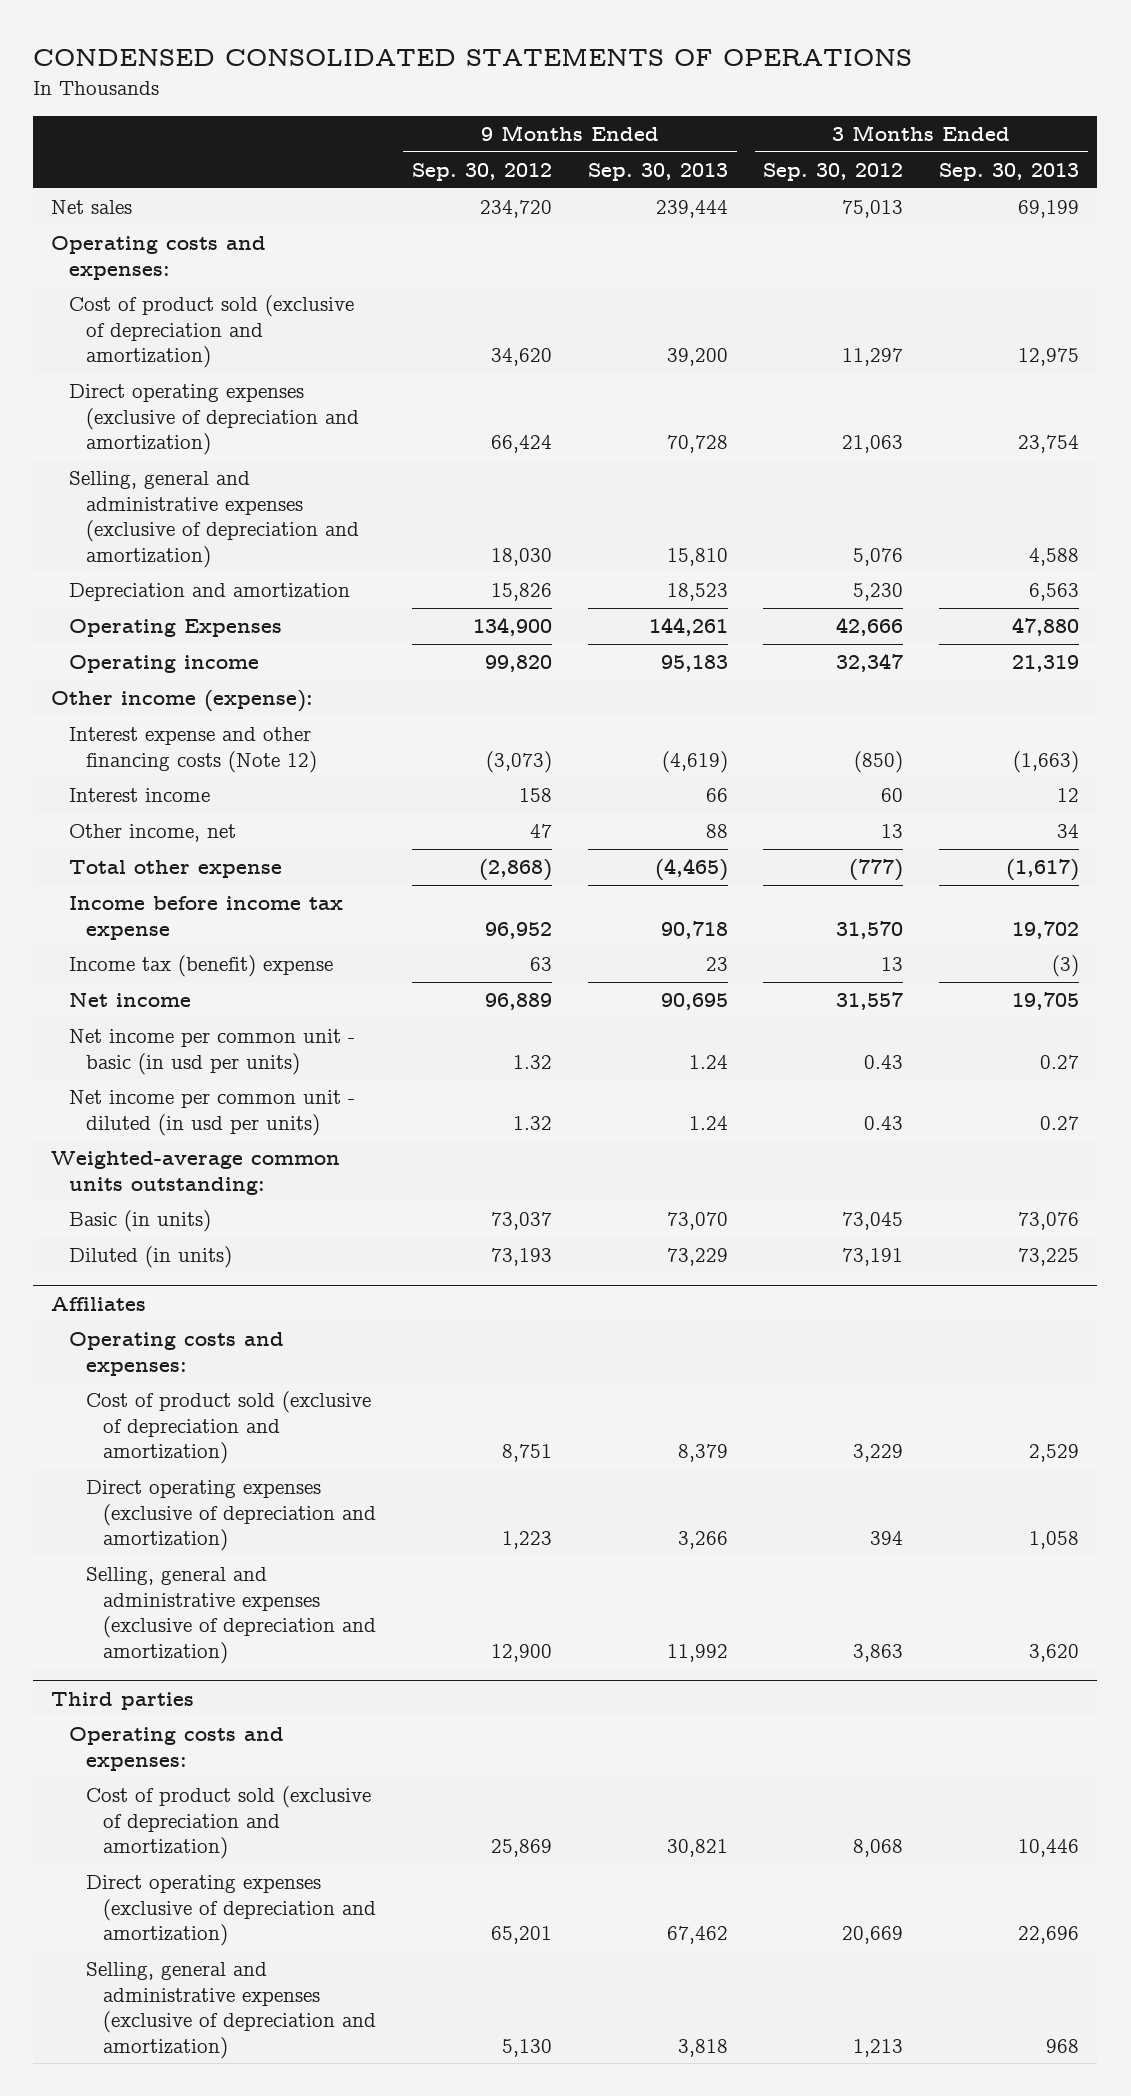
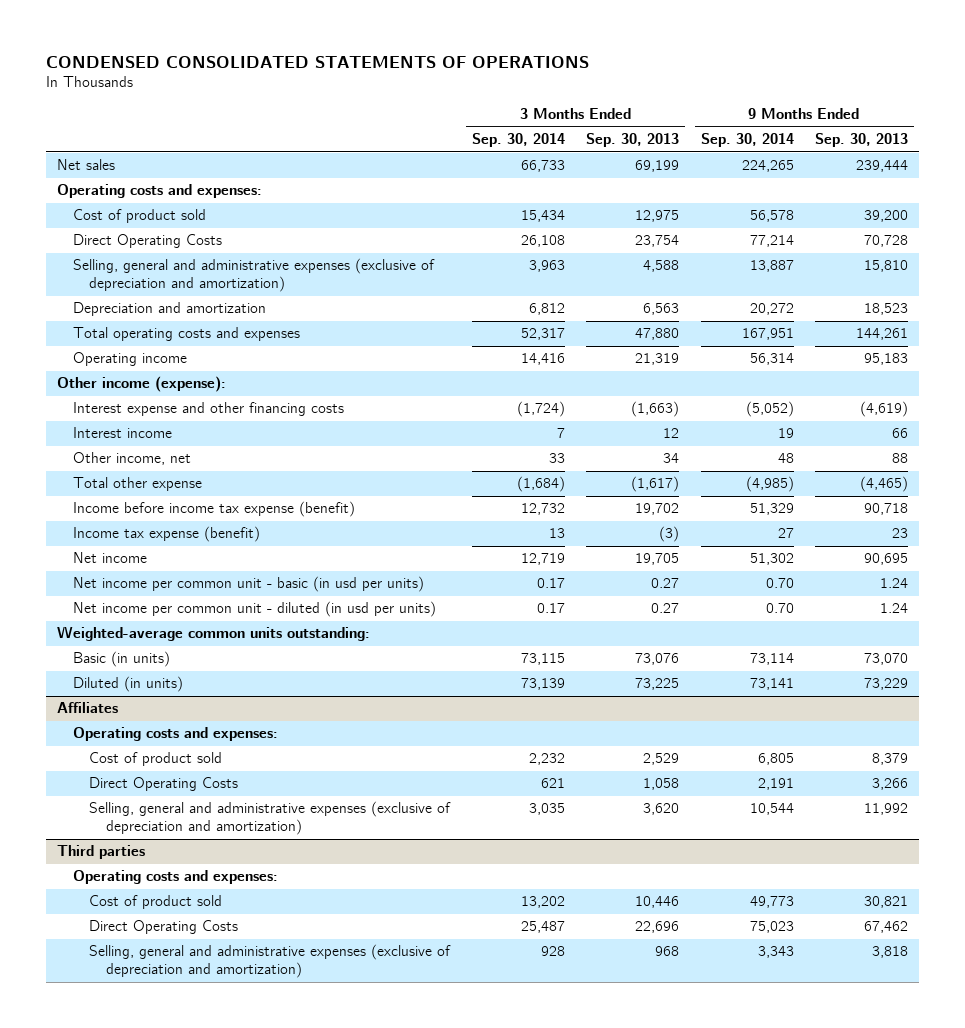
- | 9 Months Ended Sep. 30, 2012 | 9 Months Ended Sep. 30, 2013 | 3 Months Ended Sep. 30, 2012 | 3 Months Ended Sep. 30, 2013
+ | 3 Months Ended Sep. 30, 2014 | 3 Months Ended Sep. 30, 2013 | 9 Months Ended Sep. 30, 2014 | 9 Months Ended Sep. 30, 2013
- Cost of product sold (exclusive of depreciation and amortization) | 34,620 | 39,200 | 11,297 | 12,975
- Direct operating expenses (exclusive of depreciation and amortization) | 66,424 | 70,728 | 21,063 | 23,754
+ Cost of product sold | 15,434 | 12,975 | 56,578 | 39,200
+ Direct Operating Costs | 26,108 | 23,754 | 77,214 | 70,728
- Operating Expenses | 134,900 | 144,261 | 42,666 | 47,880
+ Total operating costs and expenses | 52,317 | 47,880 | 167,951 | 144,261
- Interest expense and other financing costs (Note 12) | (3,073) | (4,619) | (850) | (1,663)
+ Interest expense and other financing costs | (1,724) | (1,663) | (5,052) | (4,619)
- Income before income tax expense | 96,952 | 90,718 | 31,570 | 19,702
- Income tax (benefit) expense | 63 | 23 | 13 | (3)
+ Income before income tax expense (benefit) | 12,732 | 19,702 | 51,329 | 90,718
+ Income tax expense (benefit) | 13 | (3) | 27 | 23
@ Affiliates
- Cost of product sold (exclusive of depreciation and amortization) | 8,751 | 8,379 | 3,229 | 2,529
- Direct operating expenses (exclusive of depreciation and amortization) | 1,223 | 3,266 | 394 | 1,058
+ Cost of product sold | 2,232 | 2,529 | 6,805 | 8,379
+ Direct Operating Costs | 621 | 1,058 | 2,191 | 3,266
@ Third parties
- Cost of product sold (exclusive of depreciation and amortization) | 25,869 | 30,821 | 8,068 | 10,446
- Direct operating expenses (exclusive of depreciation and amortization) | 65,201 | 67,462 | 20,669 | 22,696
+ Cost of product sold | 13,202 | 10,446 | 49,773 | 30,821
+ Direct Operating Costs | 25,487 | 22,696 | 75,023 | 67,462

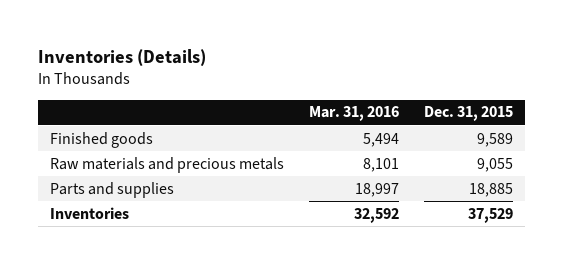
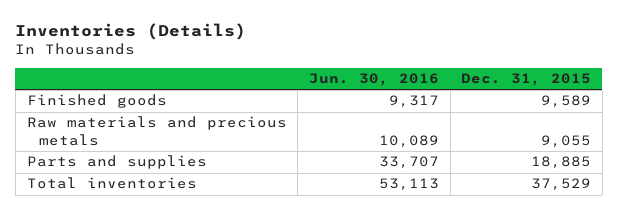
- | Mar. 31, 2016 | Dec. 31, 2015
+ | Jun. 30, 2016 | Dec. 31, 2015
- Inventories | 32,592 | 37,529
+ Total inventories | 53,113 | 37,529

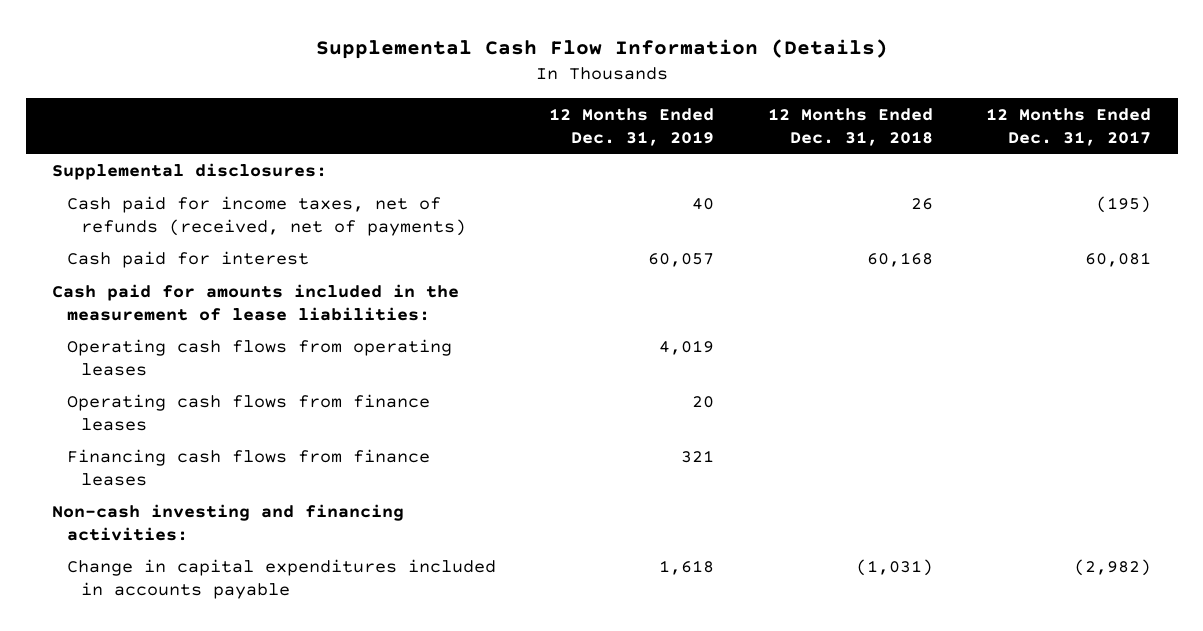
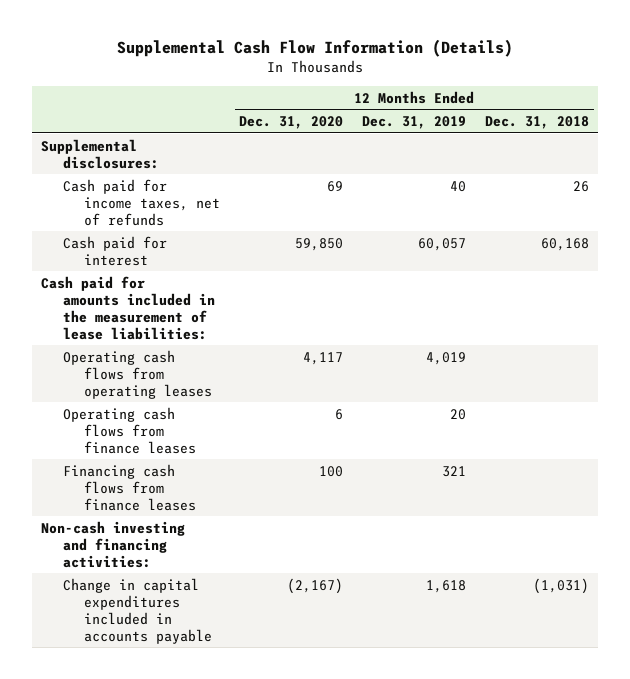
- | 12 Months Ended Dec. 31, 2019 | 12 Months Ended Dec. 31, 2018 | 12 Months Ended Dec. 31, 2017
+ | 12 Months Ended Dec. 31, 2020 | 12 Months Ended Dec. 31, 2019 | 12 Months Ended Dec. 31, 2018
- Cash paid for income taxes, net of refunds (received, net of payments) | 40 | 26 | (195)
+ Cash paid for income taxes, net of refunds | 69 | 40 | 26

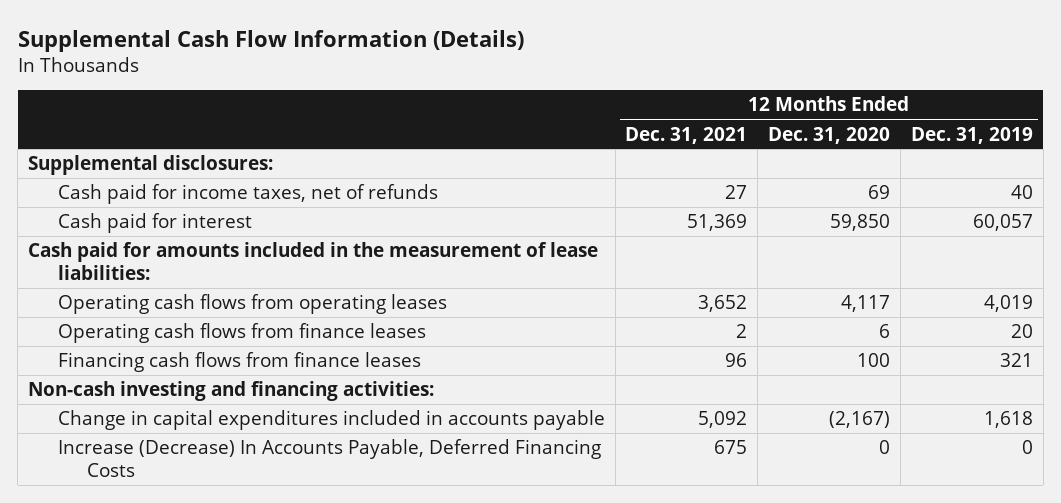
- | 12 Months Ended Dec. 31, 2020 | 12 Months Ended Dec. 31, 2019 | 12 Months Ended Dec. 31, 2018
+ | 12 Months Ended Dec. 31, 2021 | 12 Months Ended Dec. 31, 2020 | 12 Months Ended Dec. 31, 2019
+ Increase (Decrease) In Accounts Payable, Deferred Financing Costs | 675 | 0 | 0

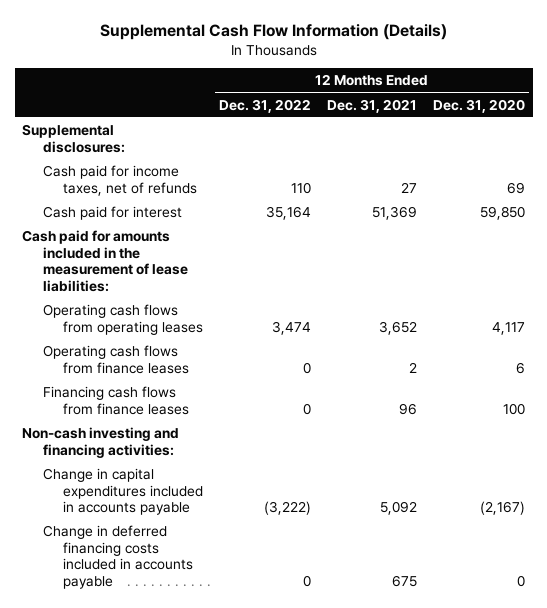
- | 12 Months Ended Dec. 31, 2021 | 12 Months Ended Dec. 31, 2020 | 12 Months Ended Dec. 31, 2019
+ | 12 Months Ended Dec. 31, 2022 | 12 Months Ended Dec. 31, 2021 | 12 Months Ended Dec. 31, 2020
- Increase (Decrease) In Accounts Payable, Deferred Financing Costs | 675 | 0 | 0
+ Change in deferred financing costs included in accounts payable | 0 | 675 | 0

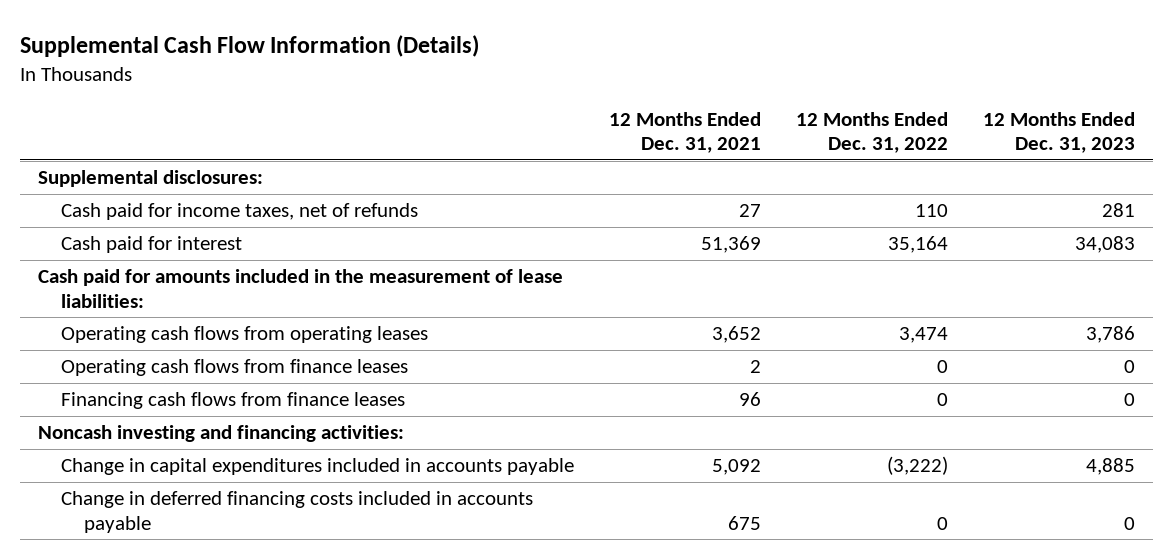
- | 12 Months Ended Dec. 31, 2022 | 12 Months Ended Dec. 31, 2021 | 12 Months Ended Dec. 31, 2020
+ | 12 Months Ended Dec. 31, 2021 | 12 Months Ended Dec. 31, 2022 | 12 Months Ended Dec. 31, 2023
- Non-cash investing and financing activities:
+ Noncash investing and financing activities:

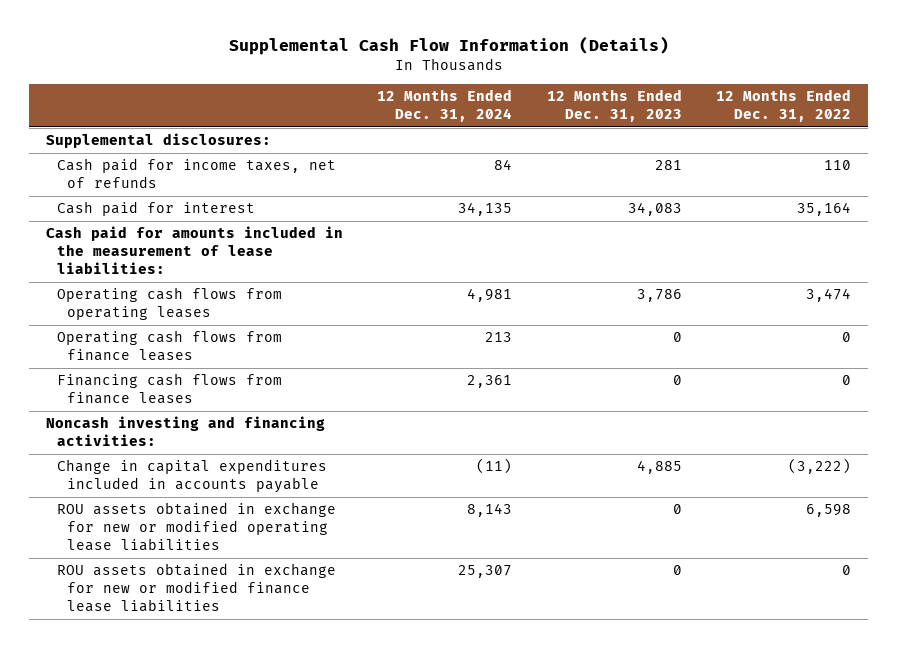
- | 12 Months Ended Dec. 31, 2021 | 12 Months Ended Dec. 31, 2022 | 12 Months Ended Dec. 31, 2023
+ | 12 Months Ended Dec. 31, 2024 | 12 Months Ended Dec. 31, 2023 | 12 Months Ended Dec. 31, 2022
- Change in deferred financing costs included in accounts payable | 675 | 0 | 0
+ ROU assets obtained in exchange for new or modified operating lease liabilities | 8,143 | 0 | 6,598
+ ROU assets obtained in exchange for new or modified finance lease liabilities | 25,307 | 0 | 0

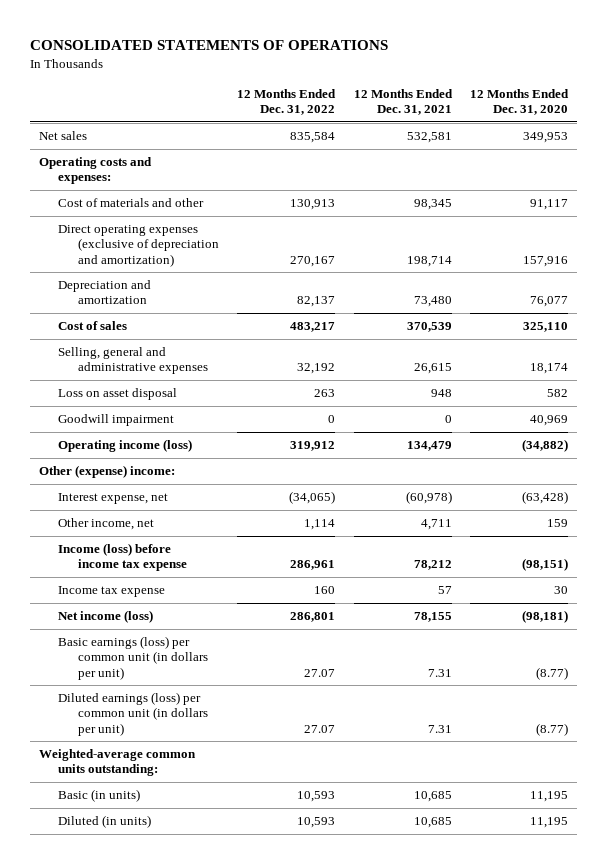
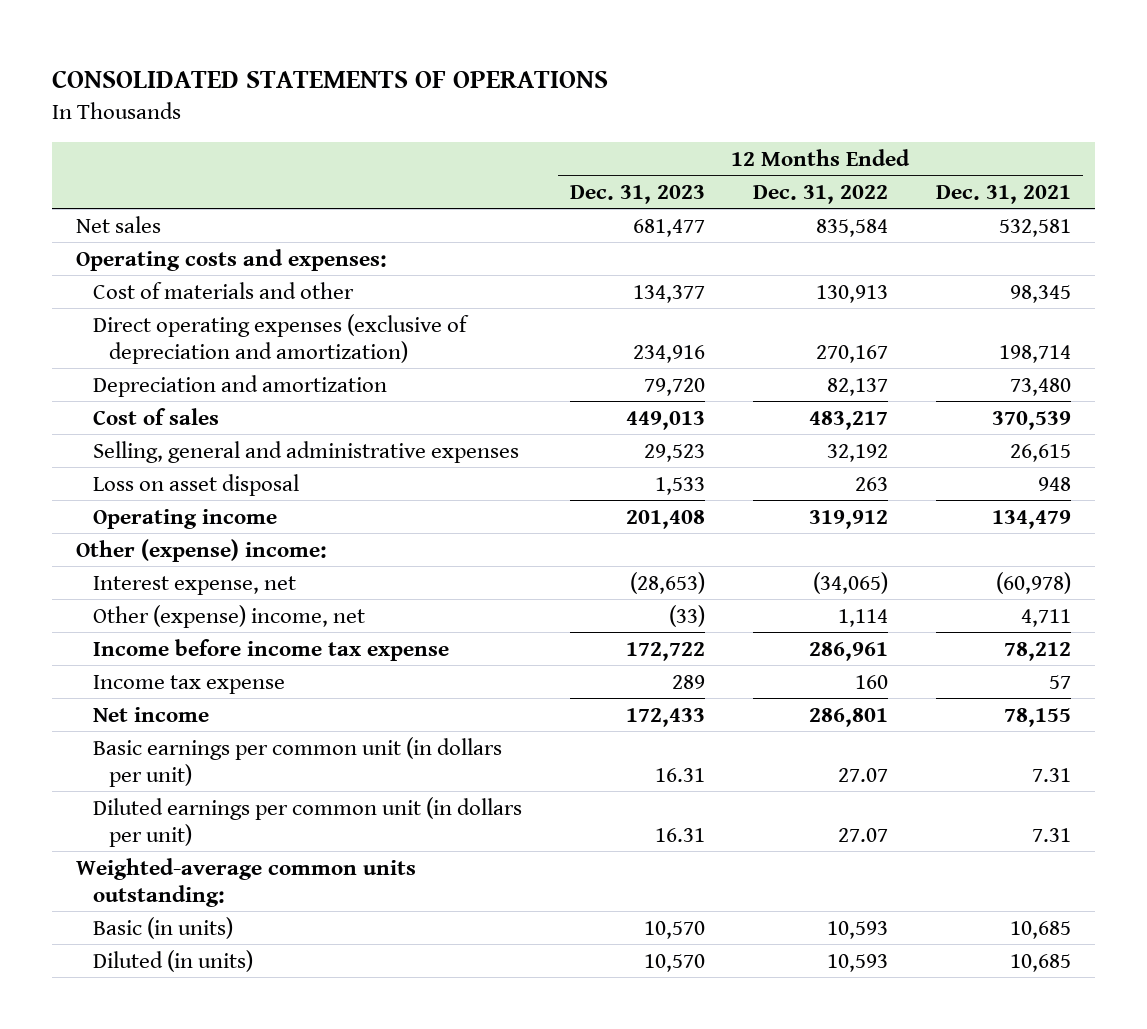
- | 12 Months Ended Dec. 31, 2022 | 12 Months Ended Dec. 31, 2021 | 12 Months Ended Dec. 31, 2020
+ | 12 Months Ended Dec. 31, 2023 | 12 Months Ended Dec. 31, 2022 | 12 Months Ended Dec. 31, 2021
- Goodwill impairment | 0 | 0 | 40,969
- Operating income (loss) | 319,912 | 134,479 | (34,882)
+ Operating income | 201,408 | 319,912 | 134,479
- Other income, net | 1,114 | 4,711 | 159
- Income (loss) before income tax expense | 286,961 | 78,212 | (98,151)
+ Other (expense) income, net | (33) | 1,114 | 4,711
+ Income before income tax expense | 172,722 | 286,961 | 78,212
- Net income (loss) | 286,801 | 78,155 | (98,181)
- Basic earnings (loss) per common unit (in dollars per unit) | 27.07 | 7.31 | (8.77)
- Diluted earnings (loss) per common unit (in dollars per unit) | 27.07 | 7.31 | (8.77)
+ Net income | 172,433 | 286,801 | 78,155
+ Basic earnings per common unit (in dollars per unit) | 16.31 | 27.07 | 7.31
+ Diluted earnings per common unit (in dollars per unit) | 16.31 | 27.07 | 7.31

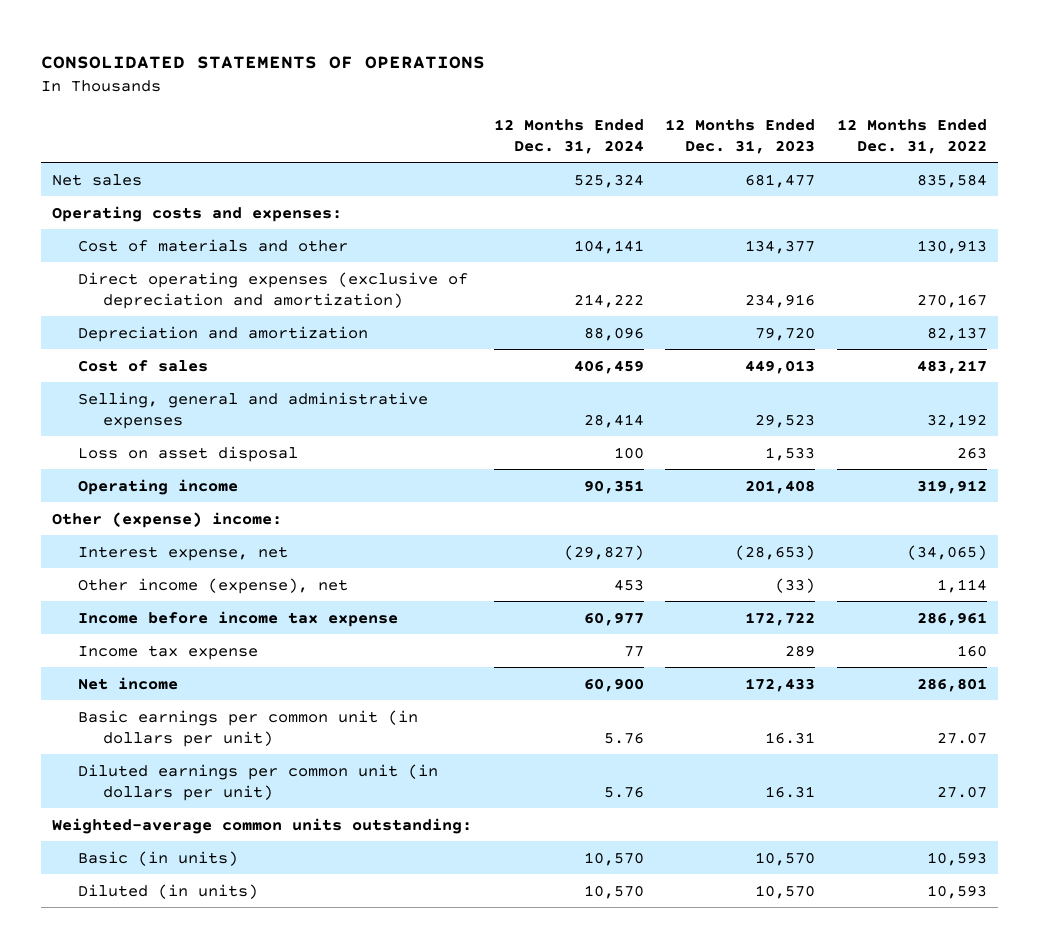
- | 12 Months Ended Dec. 31, 2023 | 12 Months Ended Dec. 31, 2022 | 12 Months Ended Dec. 31, 2021
+ | 12 Months Ended Dec. 31, 2024 | 12 Months Ended Dec. 31, 2023 | 12 Months Ended Dec. 31, 2022
- Other (expense) income, net | (33) | 1,114 | 4,711
+ Other income (expense), net | 453 | (33) | 1,114

